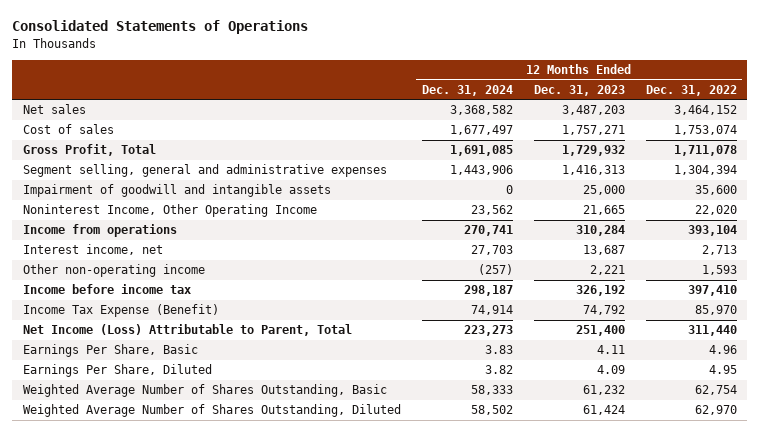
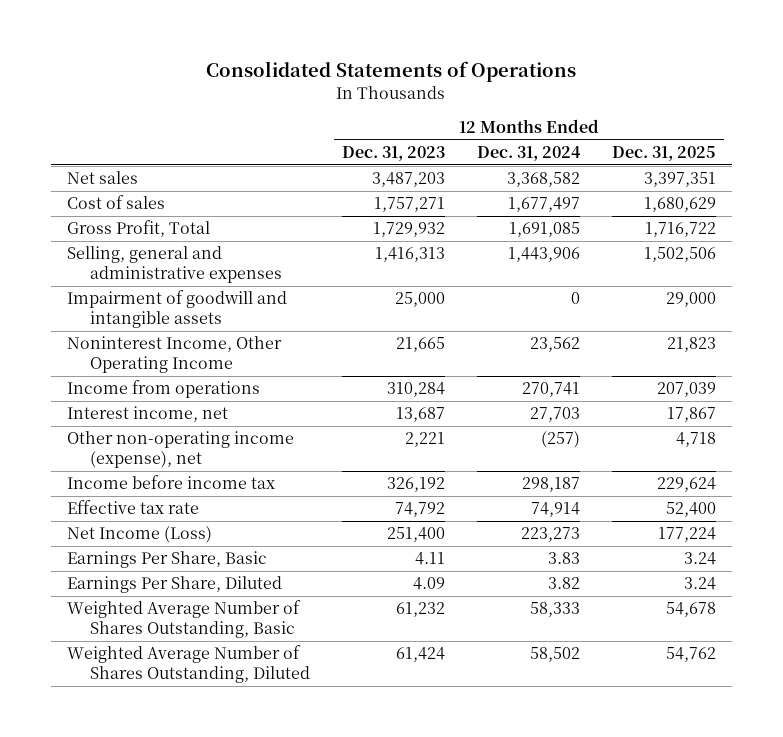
- | 12 Months Ended Dec. 31, 2024 | 12 Months Ended Dec. 31, 2023 | 12 Months Ended Dec. 31, 2022
+ | 12 Months Ended Dec. 31, 2023 | 12 Months Ended Dec. 31, 2024 | 12 Months Ended Dec. 31, 2025
- Segment selling, general and administrative expenses | 1,443,906 | 1,416,313 | 1,304,394
+ Selling, general and administrative expenses | 1,416,313 | 1,443,906 | 1,502,506
- Other non-operating income | (257) | 2,221 | 1,593
+ Other non-operating income (expense), net | 2,221 | (257) | 4,718
- Income Tax Expense (Benefit) | 74,914 | 74,792 | 85,970
- Net Income (Loss) Attributable to Parent, Total | 223,273 | 251,400 | 311,440
+ Effective tax rate | 74,792 | 74,914 | 52,400
+ Net Income (Loss) | 251,400 | 223,273 | 177,224

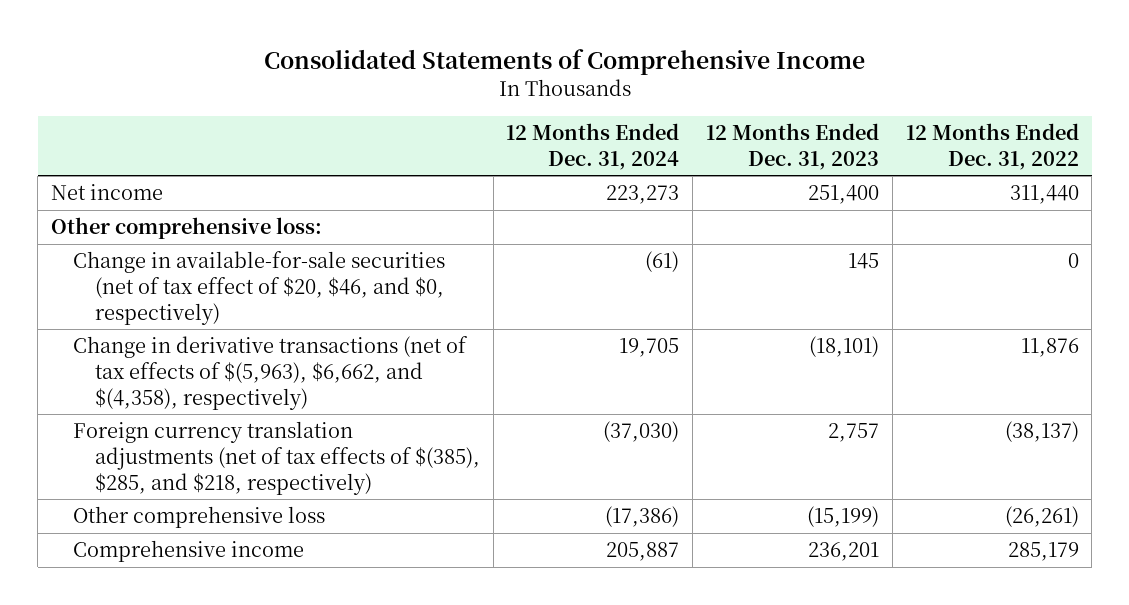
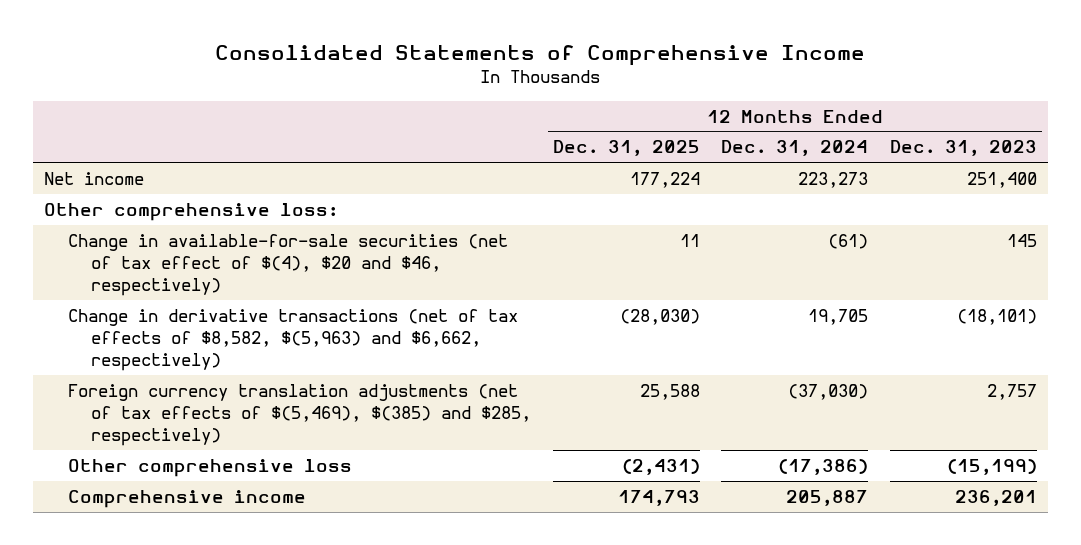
- | 12 Months Ended Dec. 31, 2024 | 12 Months Ended Dec. 31, 2023 | 12 Months Ended Dec. 31, 2022
+ | 12 Months Ended Dec. 31, 2025 | 12 Months Ended Dec. 31, 2024 | 12 Months Ended Dec. 31, 2023
- Change in available-for-sale securities (net of tax effect of $20, $46, and $0, respectively) | (61) | 145 | 0
- Change in derivative transactions (net of tax effects of $(5,963), $6,662, and $(4,358), respectively) | 19,705 | (18,101) | 11,876
- Foreign currency translation adjustments (net of tax effects of $(385), $285, and $218, respectively) | (37,030) | 2,757 | (38,137)
+ Change in available-for-sale securities (net of tax effect of $(4), $20 and $46, respectively) | 11 | (61) | 145
+ Change in derivative transactions (net of tax effects of $8,582, $(5,963) and $6,662, respectively) | (28,030) | 19,705 | (18,101)
+ Foreign currency translation adjustments (net of tax effects of $(5,469), $(385) and $285, respectively) | 25,588 | (37,030) | 2,757

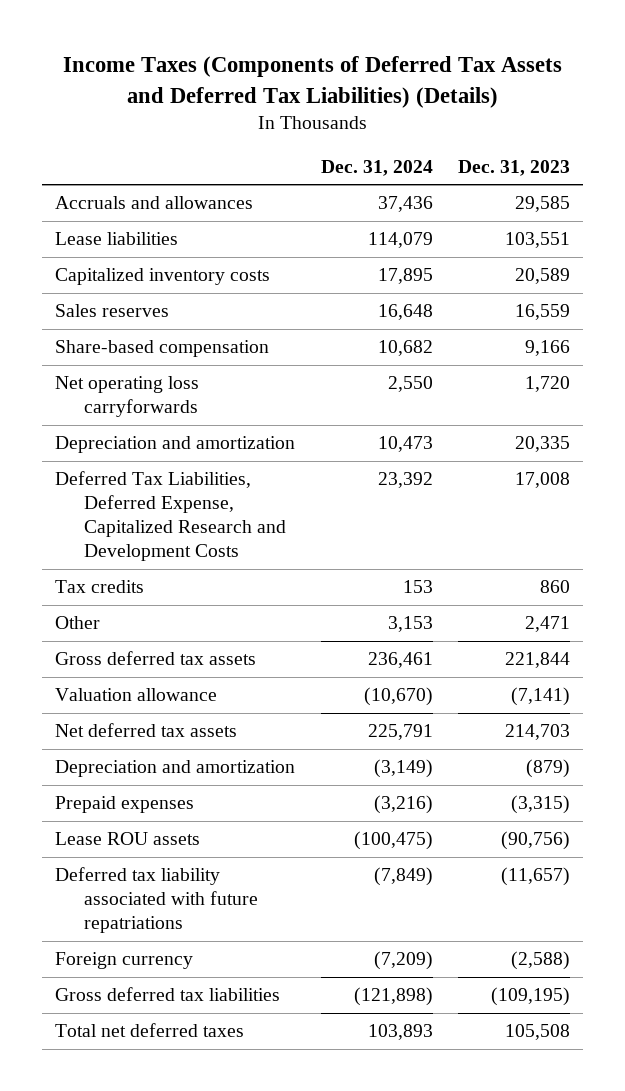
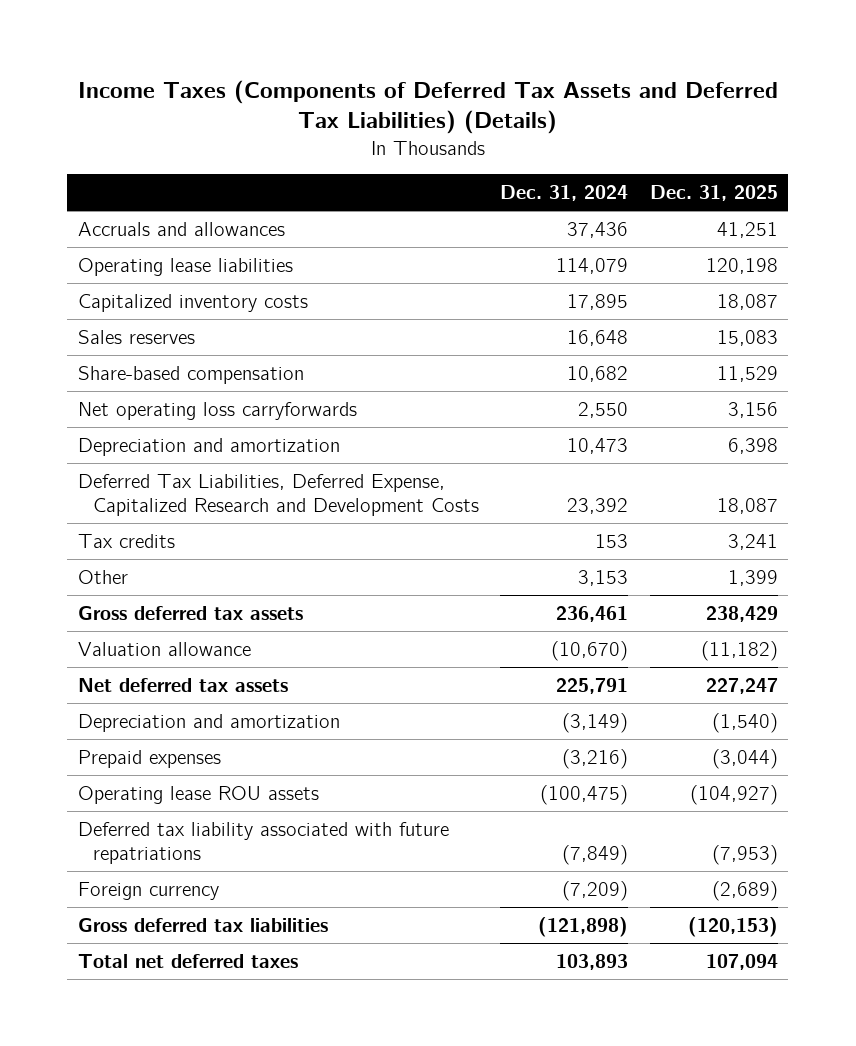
- | Dec. 31, 2024 | Dec. 31, 2023
+ | Dec. 31, 2024 | Dec. 31, 2025
- Lease liabilities | 114,079 | 103,551
+ Operating lease liabilities | 114,079 | 120,198
- Lease ROU assets | (100,475) | (90,756)
+ Operating lease ROU assets | (100,475) | (104,927)

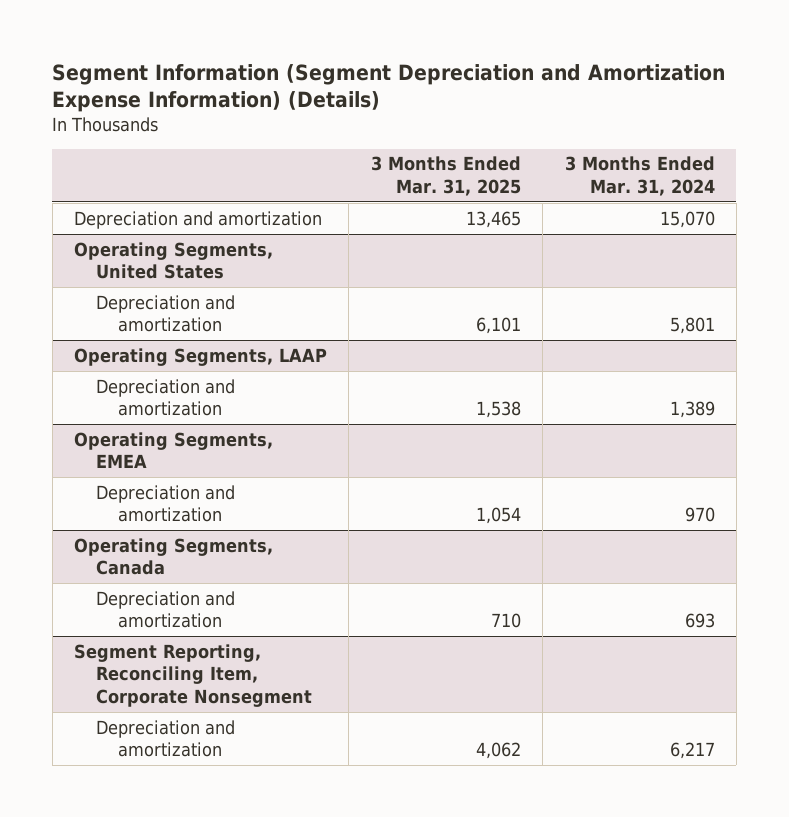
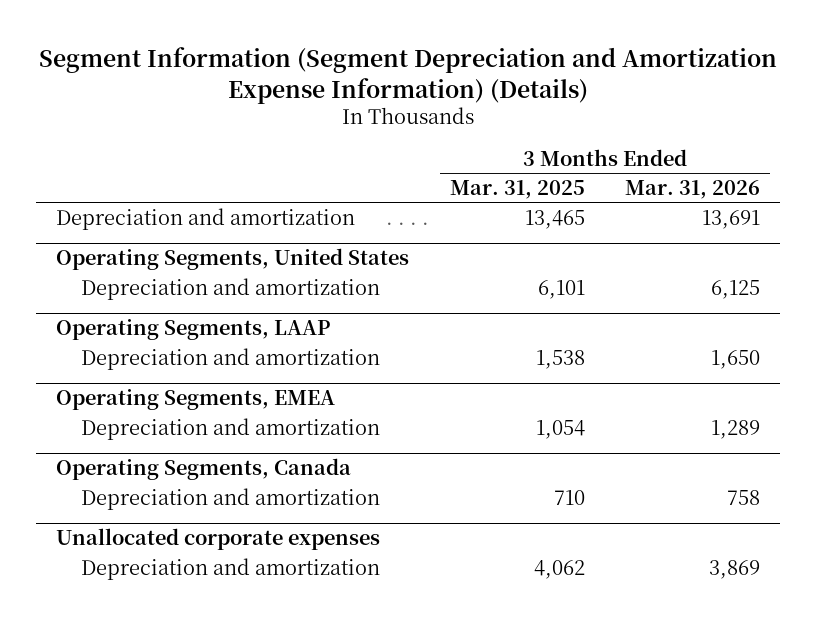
- | 3 Months Ended Mar. 31, 2025 | 3 Months Ended Mar. 31, 2024
+ | 3 Months Ended Mar. 31, 2025 | 3 Months Ended Mar. 31, 2026
- Segment Reporting, Reconciling Item, Corporate Nonsegment
+ Unallocated corporate expenses

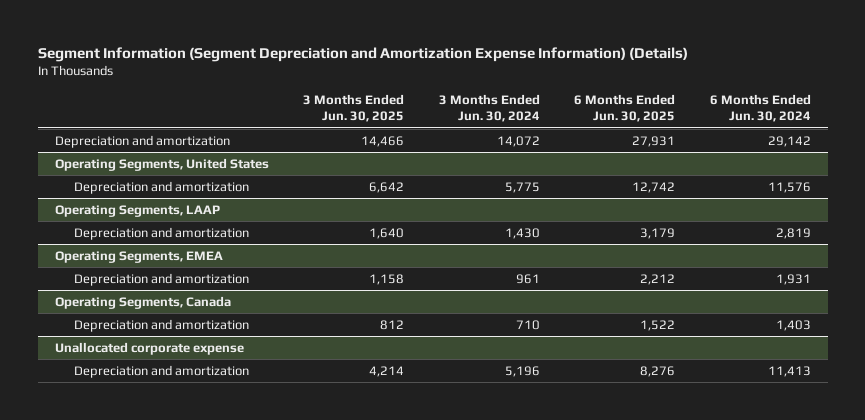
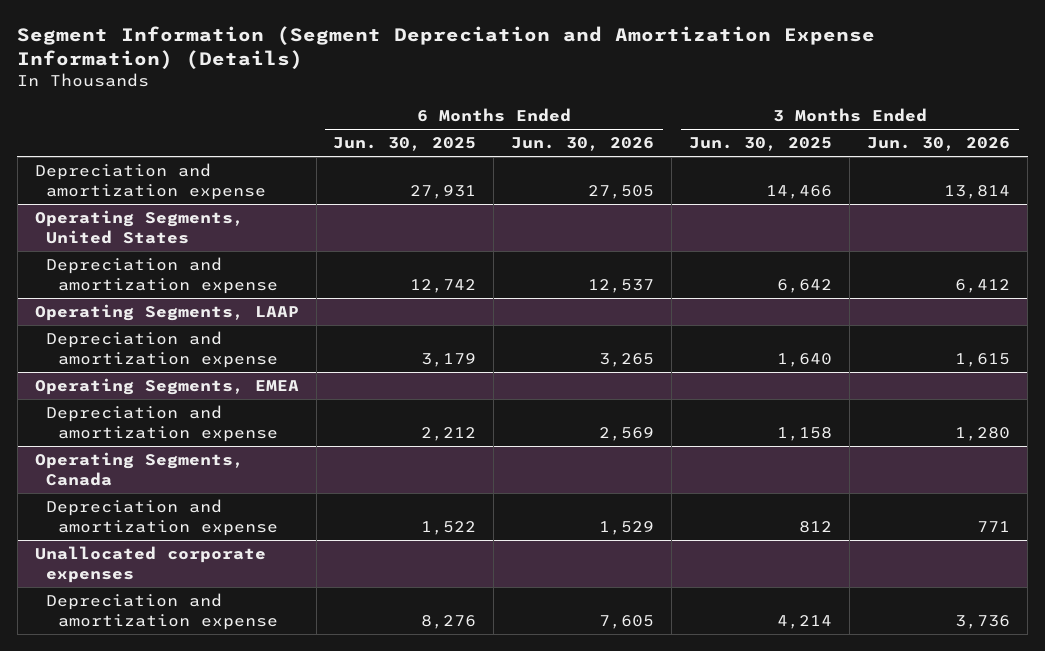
- | 3 Months Ended Jun. 30, 2025 | 3 Months Ended Jun. 30, 2024 | 6 Months Ended Jun. 30, 2025 | 6 Months Ended Jun. 30, 2024
+ | 6 Months Ended Jun. 30, 2025 | 6 Months Ended Jun. 30, 2026 | 3 Months Ended Jun. 30, 2025 | 3 Months Ended Jun. 30, 2026
- Depreciation and amortization | 14,466 | 14,072 | 27,931 | 29,142
+ Depreciation and amortization expense | 27,931 | 27,505 | 14,466 | 13,814
@ Operating Segments, United States
- Depreciation and amortization | 6,642 | 5,775 | 12,742 | 11,576
+ Depreciation and amortization expense | 12,742 | 12,537 | 6,642 | 6,412
@ Operating Segments, LAAP
- Depreciation and amortization | 1,640 | 1,430 | 3,179 | 2,819
+ Depreciation and amortization expense | 3,179 | 3,265 | 1,640 | 1,615
@ Operating Segments, EMEA
- Depreciation and amortization | 1,158 | 961 | 2,212 | 1,931
+ Depreciation and amortization expense | 2,212 | 2,569 | 1,158 | 1,280
@ Operating Segments, Canada
- Depreciation and amortization | 812 | 710 | 1,522 | 1,403
- Unallocated corporate expense
- Depreciation and amortization | 4,214 | 5,196 | 8,276 | 11,413
@ Operating Segments, Canada
+ Depreciation and amortization expense | 1,522 | 1,529 | 812 | 771
+ Unallocated corporate expenses
+ Depreciation and amortization expense | 8,276 | 7,605 | 4,214 | 3,736

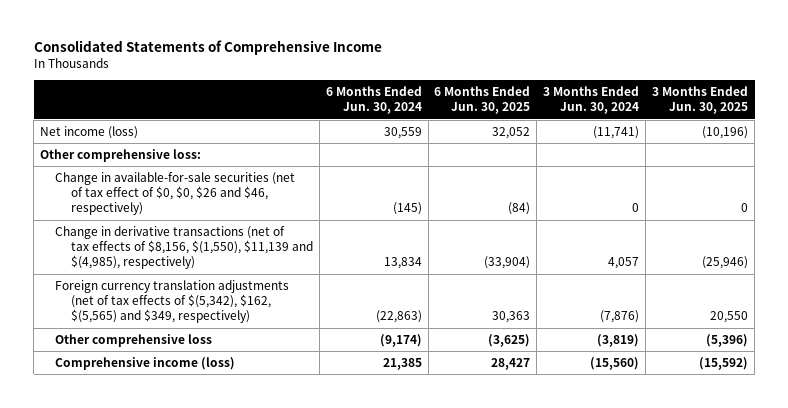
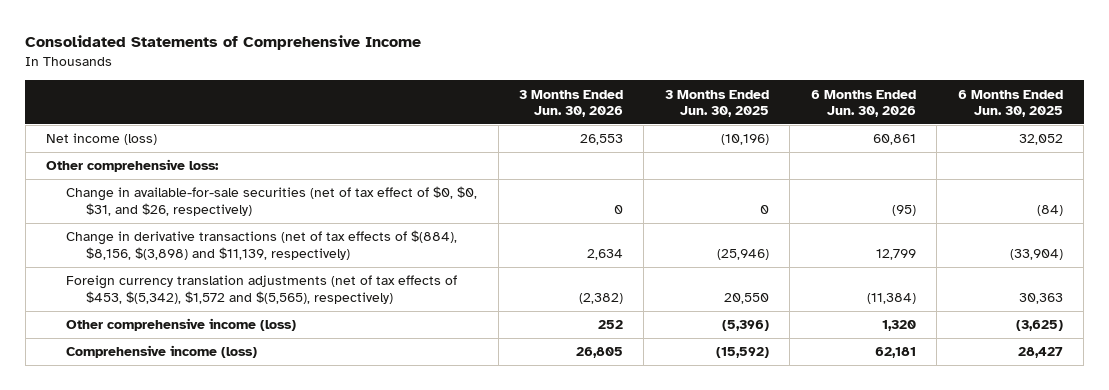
- | 6 Months Ended Jun. 30, 2024 | 6 Months Ended Jun. 30, 2025 | 3 Months Ended Jun. 30, 2024 | 3 Months Ended Jun. 30, 2025
+ | 3 Months Ended Jun. 30, 2026 | 3 Months Ended Jun. 30, 2025 | 6 Months Ended Jun. 30, 2026 | 6 Months Ended Jun. 30, 2025
- Change in available-for-sale securities (net of tax effect of $0, $0, $26 and $46, respectively) | (145) | (84) | 0 | 0
- Change in derivative transactions (net of tax effects of $8,156, $(1,550), $11,139 and $(4,985), respectively) | 13,834 | (33,904) | 4,057 | (25,946)
- Foreign currency translation adjustments (net of tax effects of $(5,342), $162, $(5,565) and $349, respectively) | (22,863) | 30,363 | (7,876) | 20,550
- Other comprehensive loss | (9,174) | (3,625) | (3,819) | (5,396)
+ Change in available-for-sale securities (net of tax effect of $0, $0, $31, and $26, respectively) | 0 | 0 | (95) | (84)
+ Change in derivative transactions (net of tax effects of $(884), $8,156, $(3,898) and $11,139, respectively) | 2,634 | (25,946) | 12,799 | (33,904)
+ Foreign currency translation adjustments (net of tax effects of $453, $(5,342), $1,572 and $(5,565), respectively) | (2,382) | 20,550 | (11,384) | 30,363
+ Other comprehensive income (loss) | 252 | (5,396) | 1,320 | (3,625)

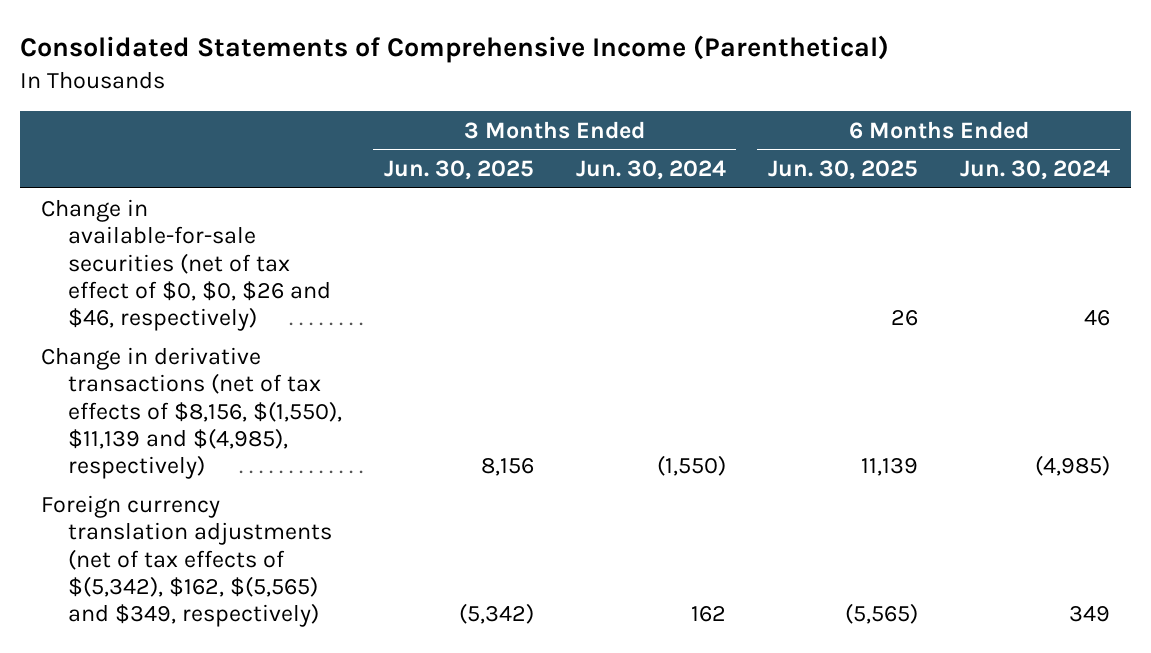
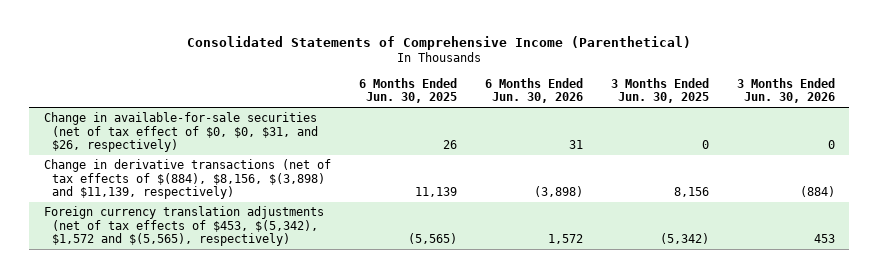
- | 3 Months Ended Jun. 30, 2025 | 3 Months Ended Jun. 30, 2024 | 6 Months Ended Jun. 30, 2025 | 6 Months Ended Jun. 30, 2024
+ | 6 Months Ended Jun. 30, 2025 | 6 Months Ended Jun. 30, 2026 | 3 Months Ended Jun. 30, 2025 | 3 Months Ended Jun. 30, 2026
- Change in available-for-sale securities (net of tax effect of $0, $0, $26 and $46, respectively) | | | 26 | 46
- Change in derivative transactions (net of tax effects of $8,156, $(1,550), $11,139 and $(4,985), respectively) | 8,156 | (1,550) | 11,139 | (4,985)
- Foreign currency translation adjustments (net of tax effects of $(5,342), $162, $(5,565) and $349, respectively) | (5,342) | 162 | (5,565) | 349
+ Change in available-for-sale securities (net of tax effect of $0, $0, $31, and $26, respectively) | 26 | 31 | 0 | 0
+ Change in derivative transactions (net of tax effects of $(884), $8,156, $(3,898) and $11,139, respectively) | 11,139 | (3,898) | 8,156 | (884)
+ Foreign currency translation adjustments (net of tax effects of $453, $(5,342), $1,572 and $(5,565), respectively) | (5,565) | 1,572 | (5,342) | 453

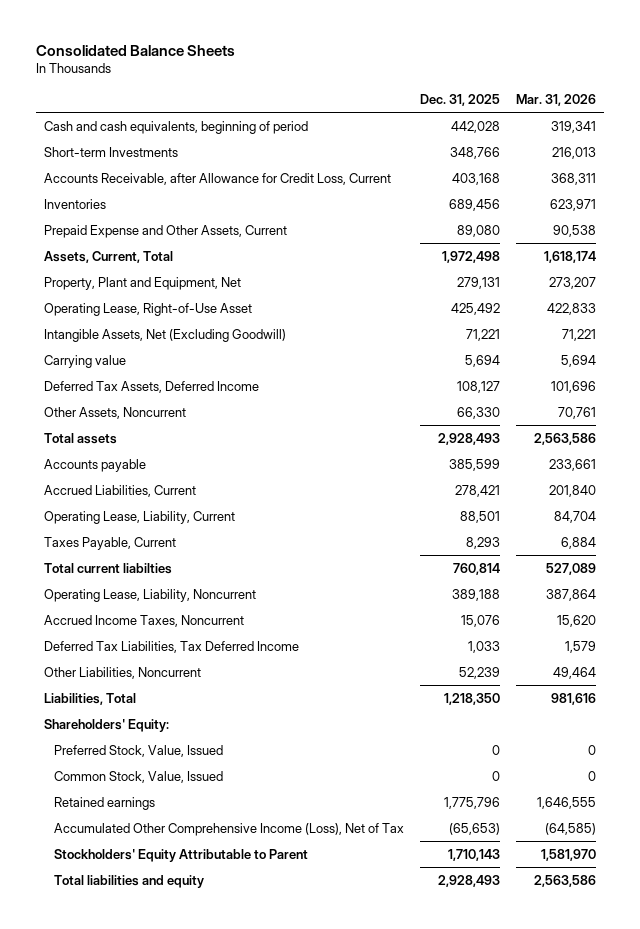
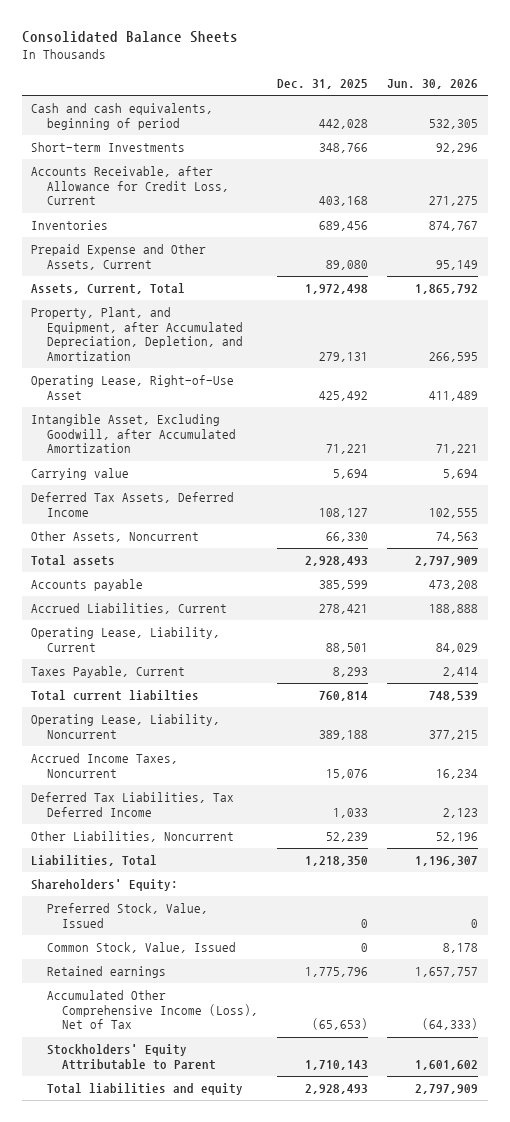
- | Dec. 31, 2025 | Mar. 31, 2026
+ | Dec. 31, 2025 | Jun. 30, 2026
- Property, Plant and Equipment, Net | 279,131 | 273,207
+ Property, Plant, and Equipment, after Accumulated Depreciation, Depletion, and Amortization | 279,131 | 266,595
- Intangible Assets, Net (Excluding Goodwill) | 71,221 | 71,221
+ Intangible Asset, Excluding Goodwill, after Accumulated Amortization | 71,221 | 71,221

